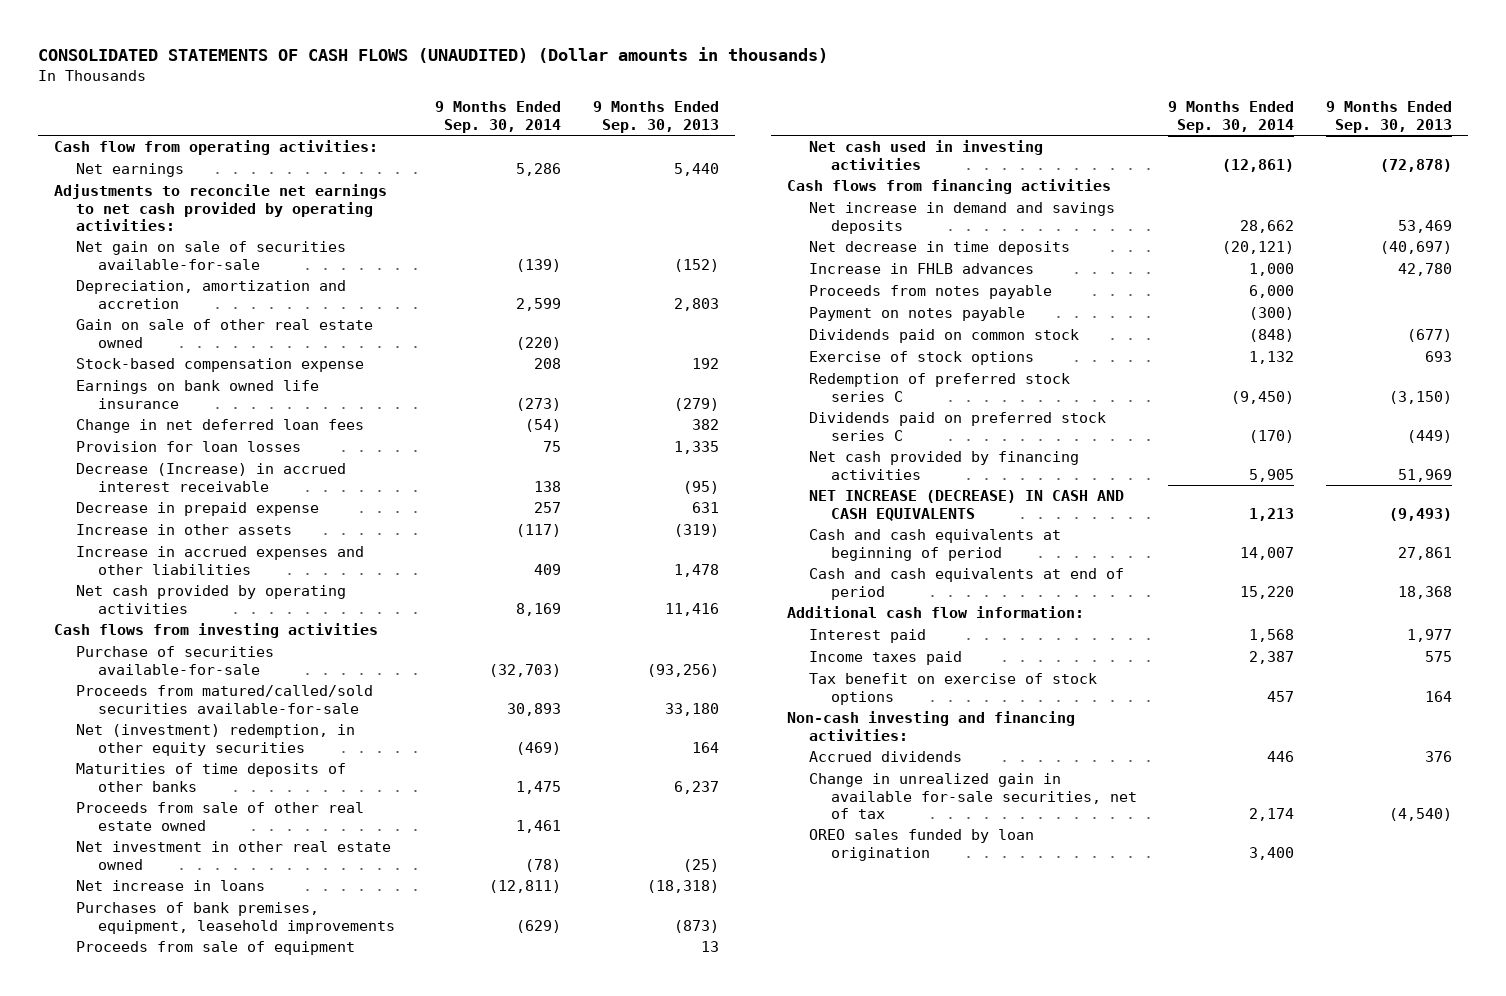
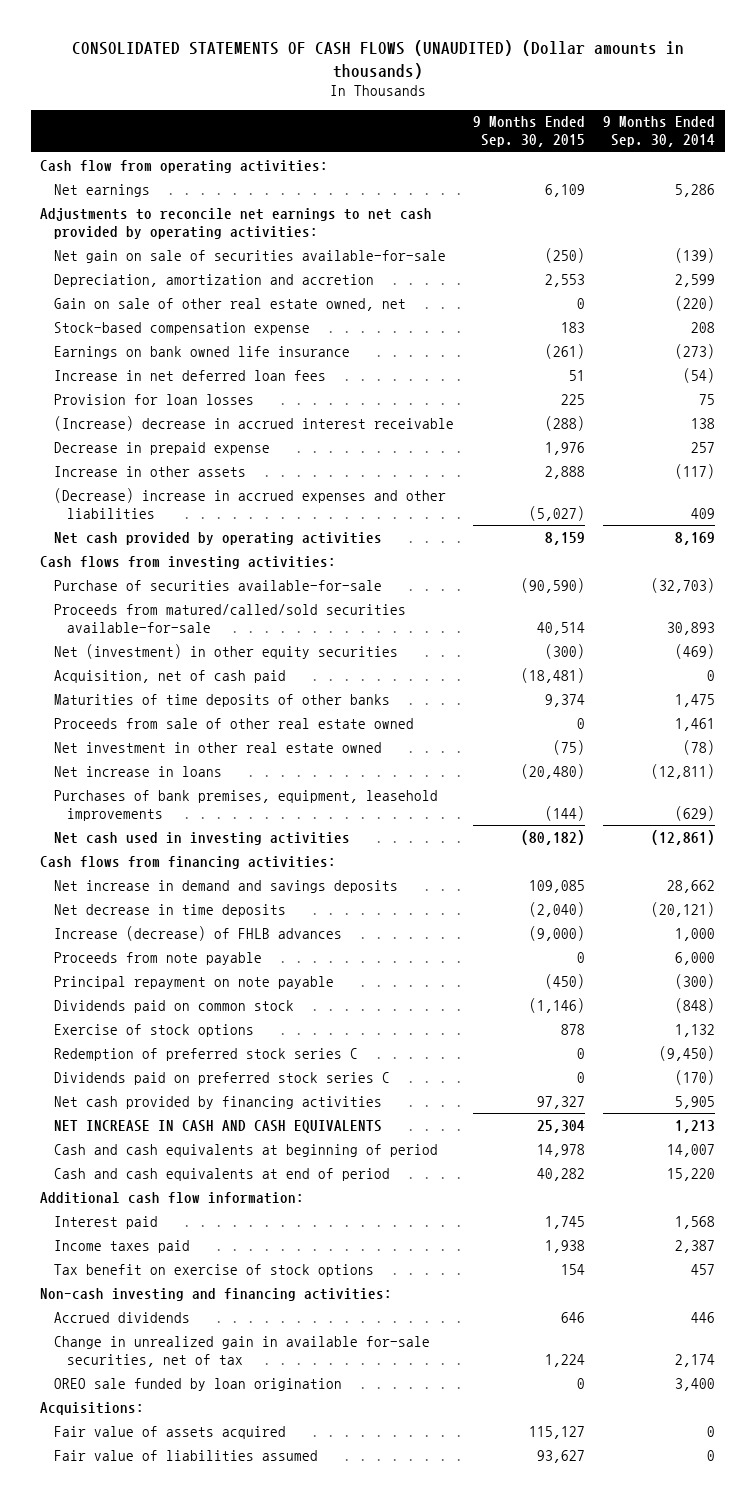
- | 9 Months Ended Sep. 30, 2014 | 9 Months Ended Sep. 30, 2013
+ | 9 Months Ended Sep. 30, 2015 | 9 Months Ended Sep. 30, 2014
- Gain on sale of other real estate owned | (220) |
+ Gain on sale of other real estate owned, net | 0 | (220)
- Change in net deferred loan fees | (54) | 382
+ Increase in net deferred loan fees | 51 | (54)
- Decrease (Increase) in accrued interest receivable | 138 | (95)
+ (Increase) decrease in accrued interest receivable | (288) | 138
- Increase in accrued expenses and other liabilities | 409 | 1,478
+ (Decrease) increase in accrued expenses and other liabilities | (5,027) | 409
- Cash flows from investing activities
+ Cash flows from investing activities:
- Net (investment) redemption, in other equity securities | (469) | 164
+ Net (investment) in other equity securities | (300) | (469)
+ Acquisition, net of cash paid | (18,481) | 0
- Proceeds from sale of equipment | | 13
- Cash flows from financing activities
+ Cash flows from financing activities:
- Increase in FHLB advances | 1,000 | 42,780
- Proceeds from notes payable | 6,000 |
- Payment on notes payable | (300) |
+ Increase (decrease) of FHLB advances | (9,000) | 1,000
+ Proceeds from note payable | 0 | 6,000
+ Principal repayment on note payable | (450) | (300)
- NET INCREASE (DECREASE) IN CASH AND CASH EQUIVALENTS | 1,213 | (9,493)
+ NET INCREASE IN CASH AND CASH EQUIVALENTS | 25,304 | 1,213
- OREO sales funded by loan origination | 3,400 |
+ OREO sale funded by loan origination | 0 | 3,400
+ Acquisitions:
+ Fair value of assets acquired | 115,127 | 0
+ Fair value of liabilities assumed | 93,627 | 0

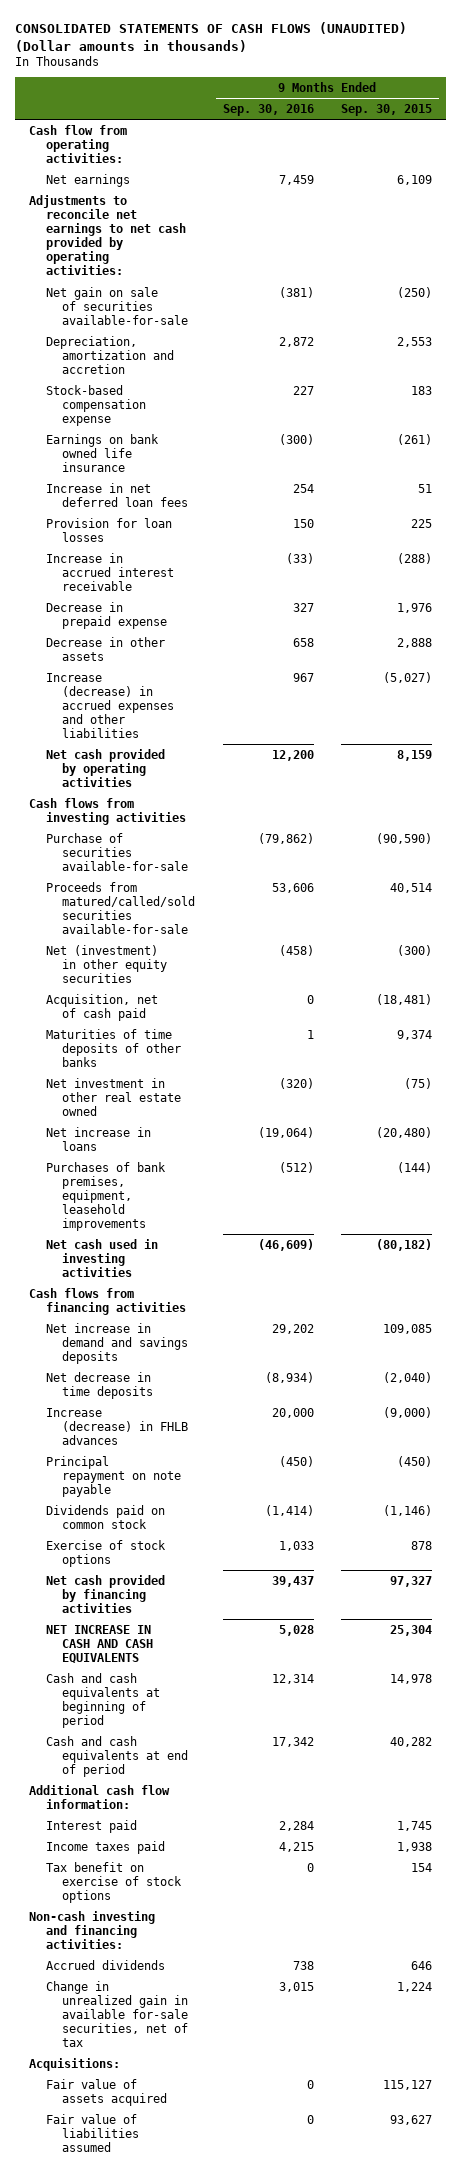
- | 9 Months Ended Sep. 30, 2015 | 9 Months Ended Sep. 30, 2014
+ | 9 Months Ended Sep. 30, 2016 | 9 Months Ended Sep. 30, 2015
- Gain on sale of other real estate owned, net | 0 | (220)
- (Increase) decrease in accrued interest receivable | (288) | 138
+ Increase in accrued interest receivable | (33) | (288)
- Increase in other assets | 2,888 | (117)
- (Decrease) increase in accrued expenses and other liabilities | (5,027) | 409
+ Decrease in other assets | 658 | 2,888
+ Increase (decrease) in accrued expenses and other liabilities | 967 | (5,027)
- Cash flows from investing activities:
+ Cash flows from investing activities
- Proceeds from sale of other real estate owned | 0 | 1,461
- Cash flows from financing activities:
+ Cash flows from financing activities
- Increase (decrease) of FHLB advances | (9,000) | 1,000
- Proceeds from note payable | 0 | 6,000
+ Increase (decrease) in FHLB advances | 20,000 | (9,000)
- Redemption of preferred stock series C | 0 | (9,450)
- Dividends paid on preferred stock series C | 0 | (170)
- OREO sale funded by loan origination | 0 | 3,400

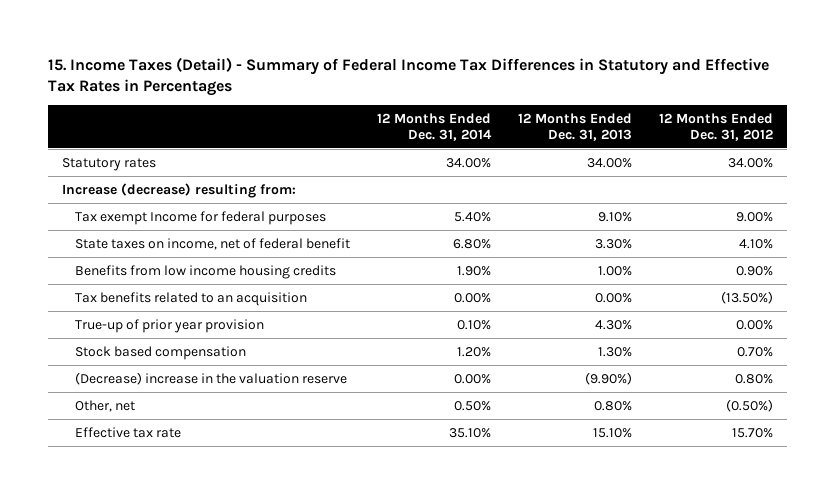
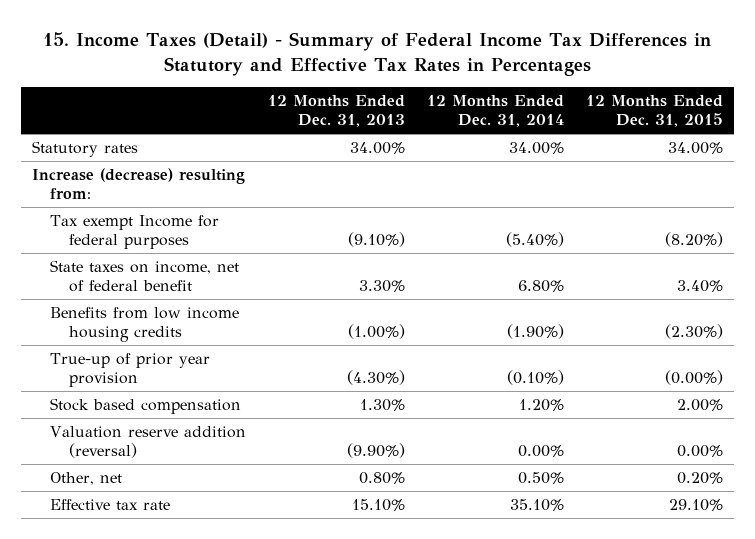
- | 12 Months Ended Dec. 31, 2014 | 12 Months Ended Dec. 31, 2013 | 12 Months Ended Dec. 31, 2012
+ | 12 Months Ended Dec. 31, 2013 | 12 Months Ended Dec. 31, 2014 | 12 Months Ended Dec. 31, 2015
- Tax exempt Income for federal purposes | 5.40% | 9.10% | 9.00%
+ Tax exempt Income for federal purposes | (9.10%) | (5.40%) | (8.20%)
- Benefits from low income housing credits | 1.90% | 1.00% | 0.90%
- Tax benefits related to an acquisition | 0.00% | 0.00% | (13.50%)
- True-up of prior year provision | 0.10% | 4.30% | 0.00%
+ Benefits from low income housing credits | (1.00%) | (1.90%) | (2.30%)
+ True-up of prior year provision | (4.30%) | (0.10%) | (0.00%)
- (Decrease) increase in the valuation reserve | 0.00% | (9.90%) | 0.80%
+ Valuation reserve addition (reversal) | (9.90%) | 0.00% | 0.00%

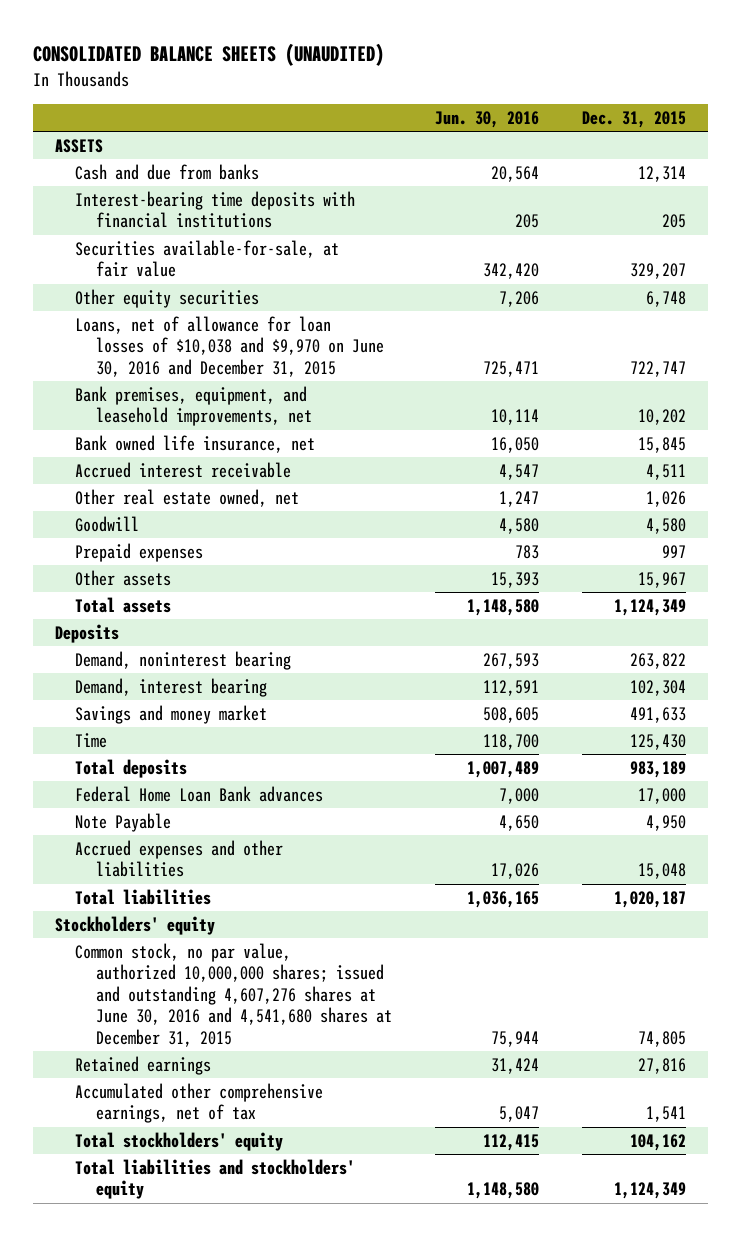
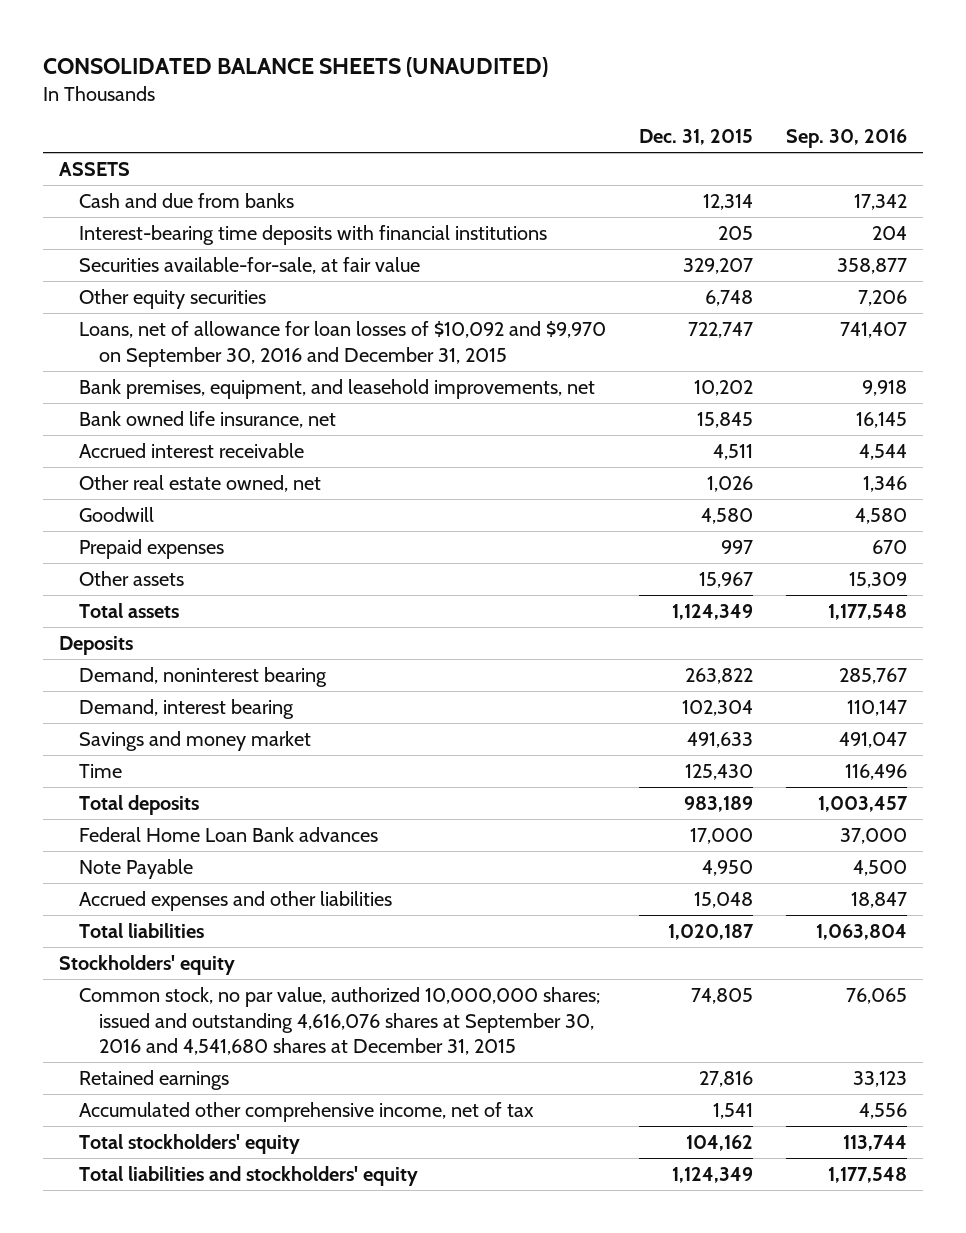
- | Jun. 30, 2016 | Dec. 31, 2015
+ | Dec. 31, 2015 | Sep. 30, 2016
- Loans, net of allowance for loan losses of $10,038 and $9,970 on June 30, 2016 and December 31, 2015 | 725,471 | 722,747
+ Loans, net of allowance for loan losses of $10,092 and $9,970 on September 30, 2016 and December 31, 2015 | 722,747 | 741,407
- Common stock, no par value, authorized 10,000,000 shares; issued and outstanding 4,607,276 shares at June 30, 2016 and 4,541,680 shares at December 31, 2015 | 75,944 | 74,805
+ Common stock, no par value, authorized 10,000,000 shares; issued and outstanding 4,616,076 shares at September 30, 2016 and 4,541,680 shares at December 31, 2015 | 74,805 | 76,065
- Accumulated other comprehensive earnings, net of tax | 5,047 | 1,541
+ Accumulated other comprehensive income, net of tax | 1,541 | 4,556

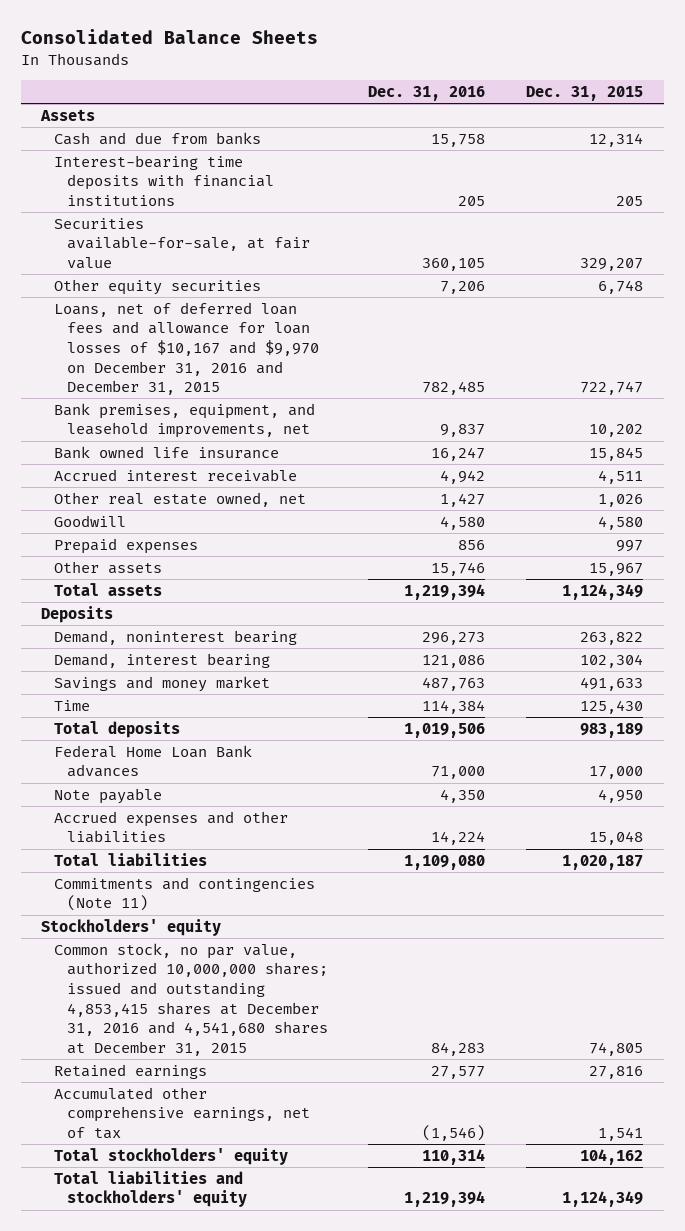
- CONSOLIDATED BALANCE SHEETS (UNAUDITED)
+ Consolidated Balance Sheets
- | Dec. 31, 2015 | Sep. 30, 2016
+ | Dec. 31, 2016 | Dec. 31, 2015
- ASSETS
+ Assets
- Loans, net of allowance for loan losses of $10,092 and $9,970 on September 30, 2016 and December 31, 2015 | 722,747 | 741,407
+ Loans, net of deferred loan fees and allowance for loan losses of $10,167 and $9,970 on December 31, 2016 and December 31, 2015 | 782,485 | 722,747
- Bank owned life insurance, net | 15,845 | 16,145
+ Bank owned life insurance | 16,247 | 15,845
- Note Payable | 4,950 | 4,500
+ Note payable | 4,350 | 4,950
+ Commitments and contingencies (Note 11)
- Common stock, no par value, authorized 10,000,000 shares; issued and outstanding 4,616,076 shares at September 30, 2016 and 4,541,680 shares at December 31, 2015 | 74,805 | 76,065
+ Common stock, no par value, authorized 10,000,000 shares; issued and outstanding 4,853,415 shares at December 31, 2016 and 4,541,680 shares at December 31, 2015 | 84,283 | 74,805
- Accumulated other comprehensive income, net of tax | 1,541 | 4,556
+ Accumulated other comprehensive earnings, net of tax | (1,546) | 1,541

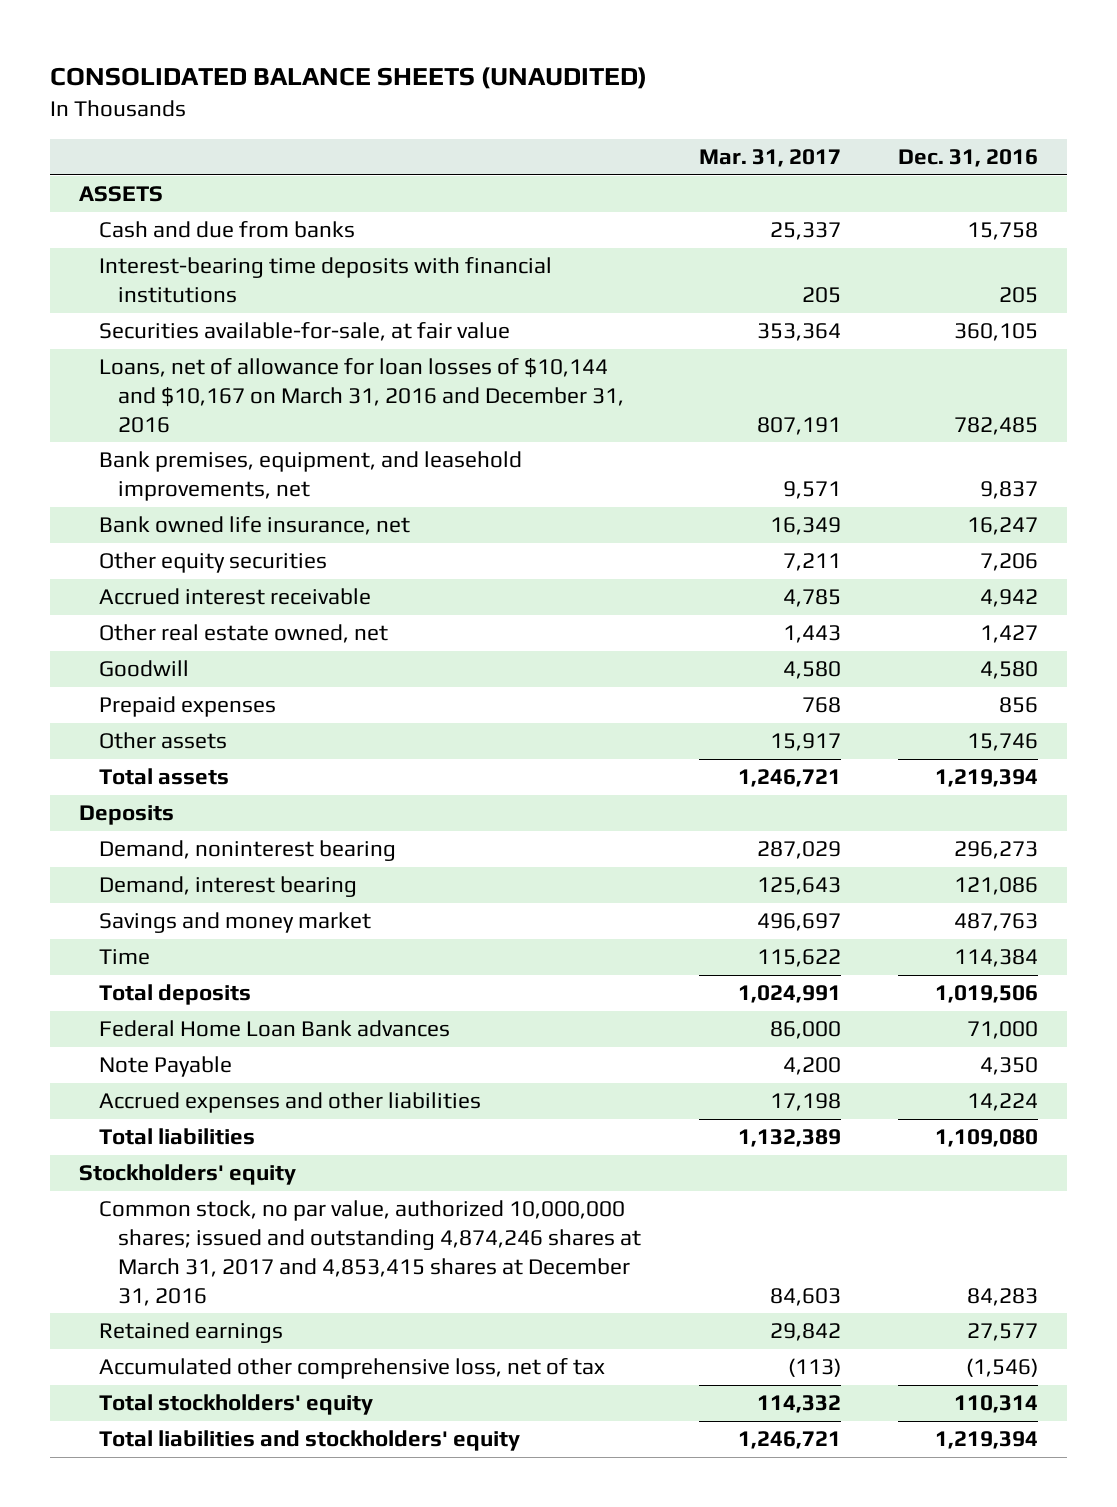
- Consolidated Balance Sheets
+ CONSOLIDATED BALANCE SHEETS (UNAUDITED)
- | Dec. 31, 2016 | Dec. 31, 2015
+ | Mar. 31, 2017 | Dec. 31, 2016
- Assets
+ ASSETS
- Loans, net of deferred loan fees and allowance for loan losses of $10,167 and $9,970 on December 31, 2016 and December 31, 2015 | 782,485 | 722,747
+ Loans, net of allowance for loan losses of $10,144 and $10,167 on March 31, 2016 and December 31, 2016 | 807,191 | 782,485
- Bank owned life insurance | 16,247 | 15,845
+ Bank owned life insurance, net | 16,349 | 16,247
moved down: Other equity securities | 7,211 | 7,206
- Note payable | 4,350 | 4,950
+ Note Payable | 4,200 | 4,350
- Commitments and contingencies (Note 11)
- Common stock, no par value, authorized 10,000,000 shares; issued and outstanding 4,853,415 shares at December 31, 2016 and 4,541,680 shares at December 31, 2015 | 84,283 | 74,805
+ Common stock, no par value, authorized 10,000,000 shares; issued and outstanding 4,874,246 shares at March 31, 2017 and 4,853,415 shares at December 31, 2016 | 84,603 | 84,283
- Accumulated other comprehensive earnings, net of tax | (1,546) | 1,541
+ Accumulated other comprehensive loss, net of tax | (113) | (1,546)

